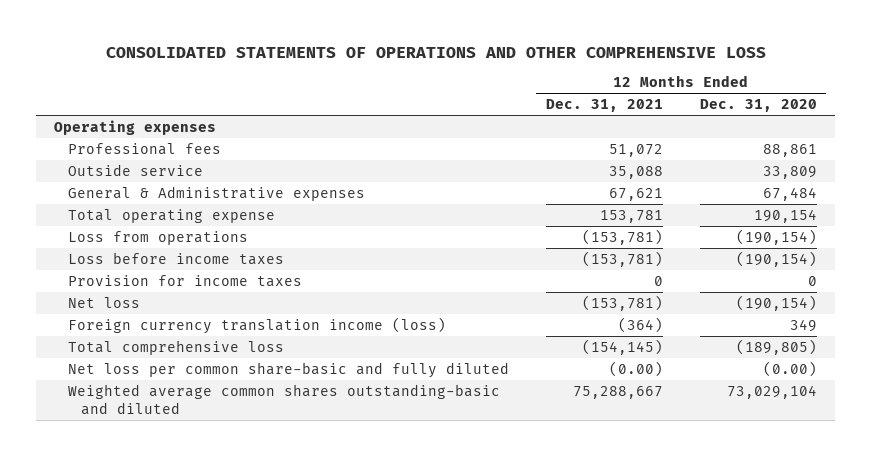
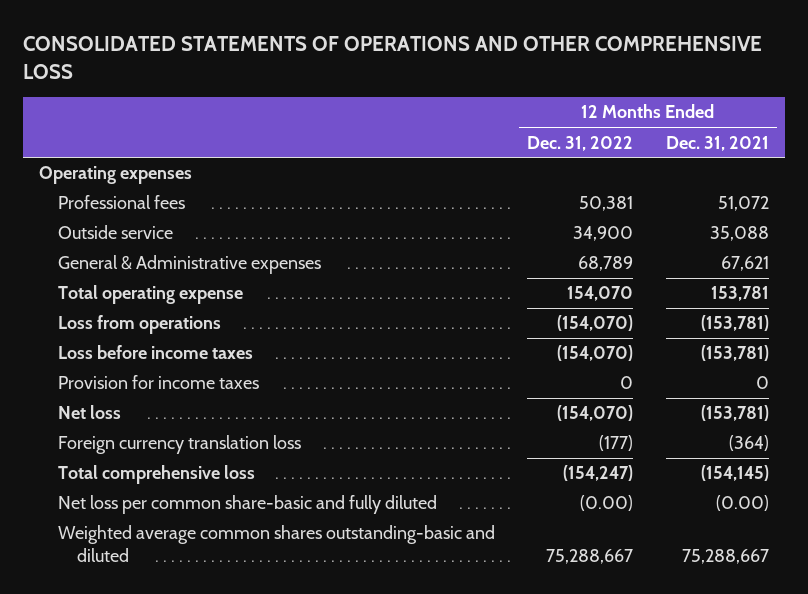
- | 12 Months Ended Dec. 31, 2021 | 12 Months Ended Dec. 31, 2020
+ | 12 Months Ended Dec. 31, 2022 | 12 Months Ended Dec. 31, 2021
- Foreign currency translation income (loss) | (364) | 349
+ Foreign currency translation loss | (177) | (364)

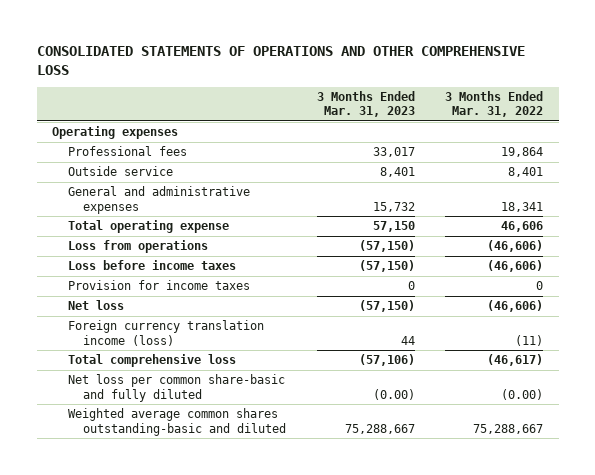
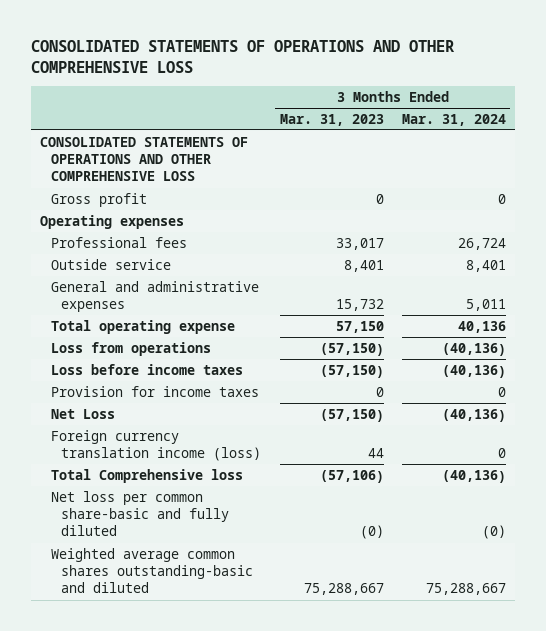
- | 3 Months Ended Mar. 31, 2023 | 3 Months Ended Mar. 31, 2022
+ | 3 Months Ended Mar. 31, 2023 | 3 Months Ended Mar. 31, 2024
+ CONSOLIDATED STATEMENTS OF OPERATIONS AND OTHER COMPREHENSIVE LOSS
+ Gross profit | 0 | 0
- Net loss | (57,150) | (46,606)
+ Net Loss | (57,150) | (40,136)
- Total comprehensive loss | (57,106) | (46,617)
- Net loss per common share-basic and fully diluted | (0.00) | (0.00)
+ Total Comprehensive loss | (57,106) | (40,136)
+ Net loss per common share-basic and fully diluted | (0) | (0)

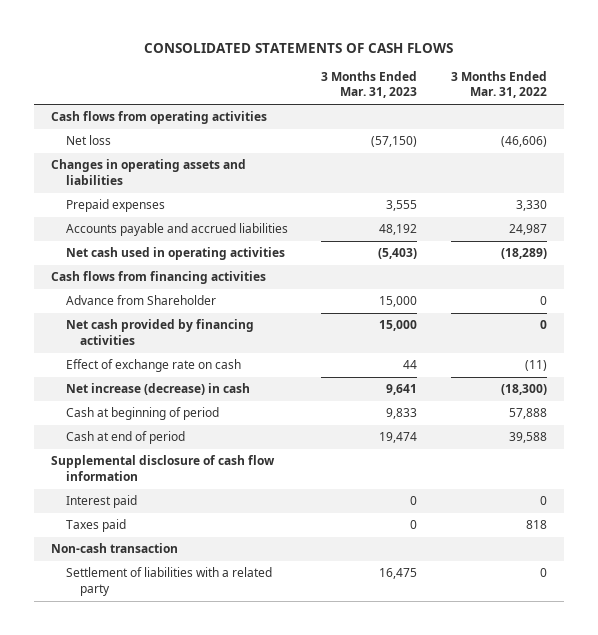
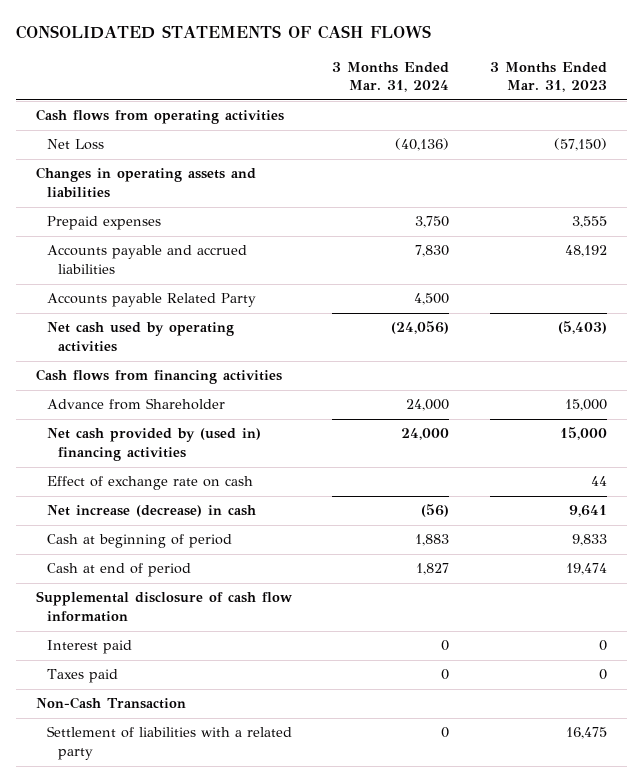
- | 3 Months Ended Mar. 31, 2023 | 3 Months Ended Mar. 31, 2022
+ | 3 Months Ended Mar. 31, 2024 | 3 Months Ended Mar. 31, 2023
- Net loss | (57,150) | (46,606)
+ Net Loss | (40,136) | (57,150)
- Net cash used in operating activities | (5,403) | (18,289)
+ Accounts payable Related Party | 4,500 |
+ Net cash used by operating activities | (24,056) | (5,403)
- Net cash provided by financing activities | 15,000 | 0
+ Net cash provided by (used in) financing activities | 24,000 | 15,000
- Non-cash transaction
+ Non-Cash Transaction

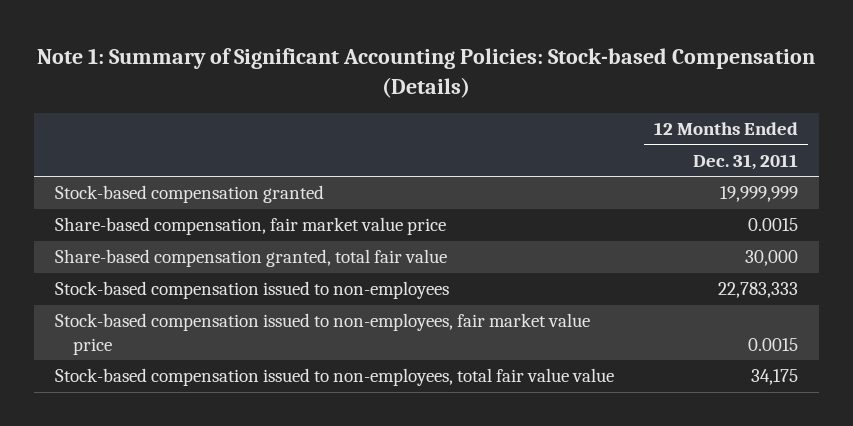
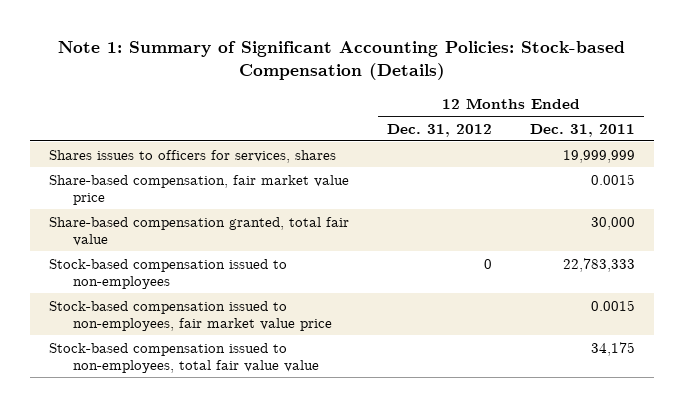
- | 12 Months Ended Dec. 31, 2011
+ | 12 Months Ended Dec. 31, 2012 | 12 Months Ended Dec. 31, 2011
- Stock-based compensation granted | 19,999,999
+ Shares issues to officers for services, shares | | 19,999,999

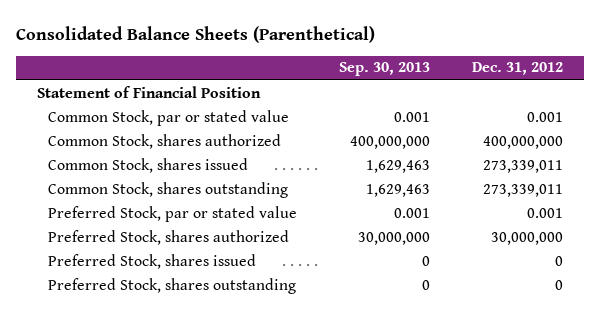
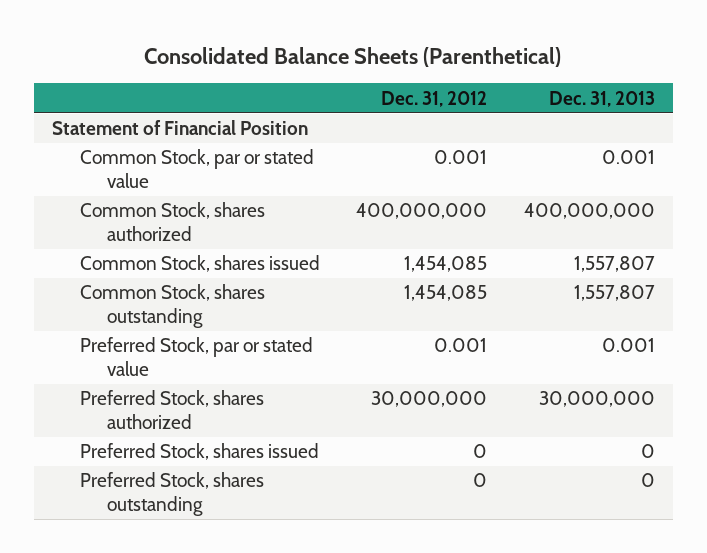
- | Sep. 30, 2013 | Dec. 31, 2012
+ | Dec. 31, 2012 | Dec. 31, 2013
- Common Stock, shares issued | 1,629,463 | 273,339,011
- Common Stock, shares outstanding | 1,629,463 | 273,339,011
+ Common Stock, shares issued | 1,454,085 | 1,557,807
+ Common Stock, shares outstanding | 1,454,085 | 1,557,807

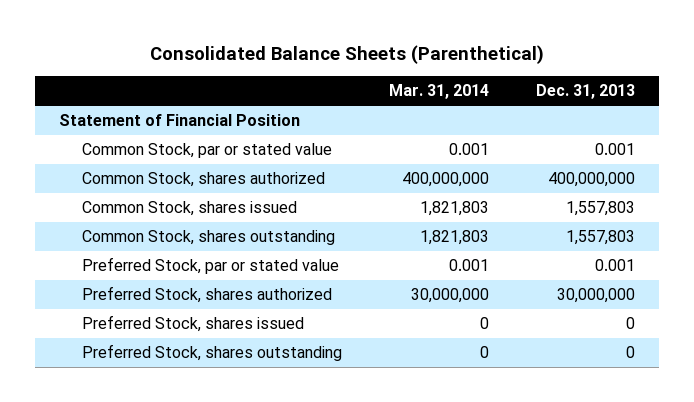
- | Dec. 31, 2012 | Dec. 31, 2013
+ | Mar. 31, 2014 | Dec. 31, 2013
- Common Stock, shares issued | 1,454,085 | 1,557,807
- Common Stock, shares outstanding | 1,454,085 | 1,557,807
+ Common Stock, shares issued | 1,821,803 | 1,557,803
+ Common Stock, shares outstanding | 1,821,803 | 1,557,803

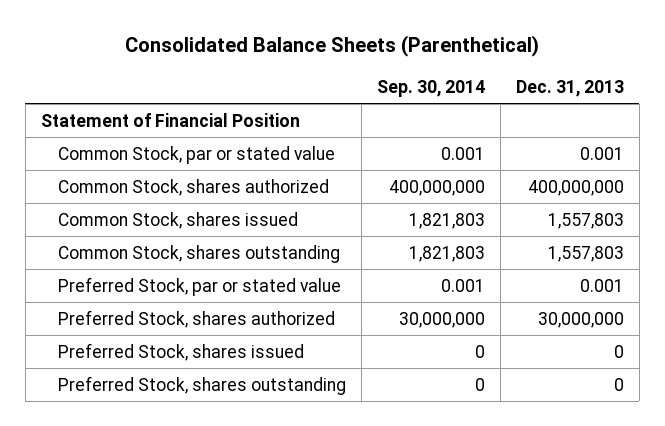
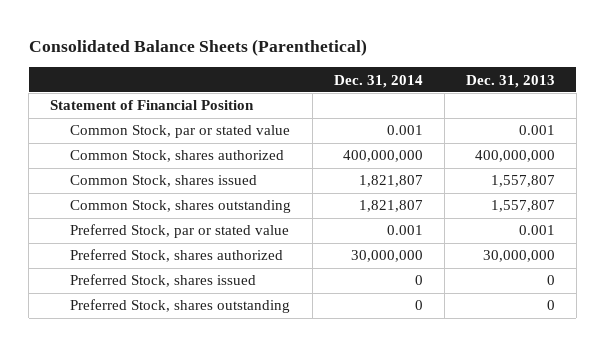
- | Sep. 30, 2014 | Dec. 31, 2013
+ | Dec. 31, 2014 | Dec. 31, 2013
- Common Stock, shares issued | 1,821,803 | 1,557,803
- Common Stock, shares outstanding | 1,821,803 | 1,557,803
+ Common Stock, shares issued | 1,821,807 | 1,557,807
+ Common Stock, shares outstanding | 1,821,807 | 1,557,807

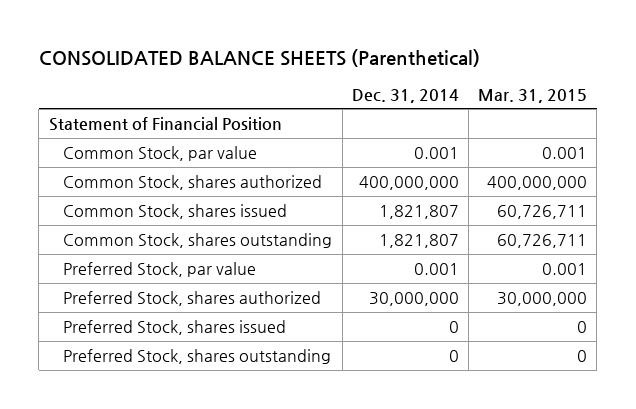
- Consolidated Balance Sheets (Parenthetical)
+ CONSOLIDATED BALANCE SHEETS (Parenthetical)
- | Dec. 31, 2014 | Dec. 31, 2013
+ | Dec. 31, 2014 | Mar. 31, 2015
- Common Stock, par or stated value | 0.001 | 0.001
+ Common Stock, par value | 0.001 | 0.001
- Preferred Stock, par or stated value | 0.001 | 0.001
+ Preferred Stock, par value | 0.001 | 0.001

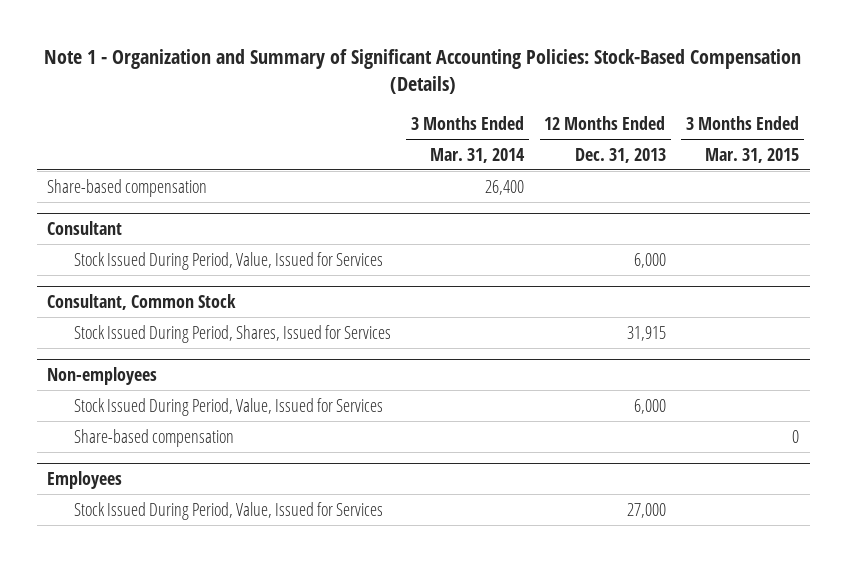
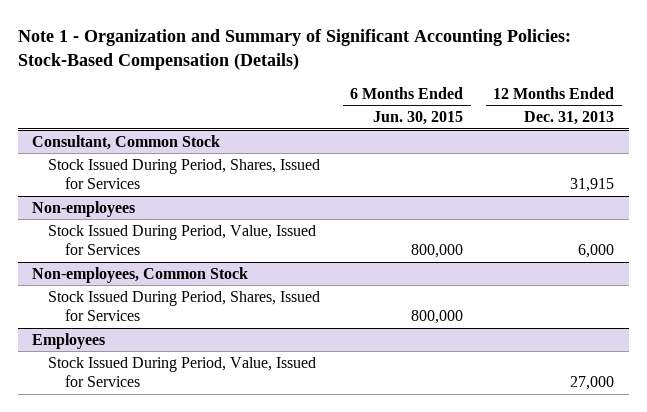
- | 3 Months Ended Mar. 31, 2014 | 12 Months Ended Dec. 31, 2013 | 3 Months Ended Mar. 31, 2015
+ | 6 Months Ended Jun. 30, 2015 | 12 Months Ended Dec. 31, 2013
- Share-based compensation | 26,400 | |
- Consultant
- Stock Issued During Period, Value, Issued for Services | | 6,000 |
@ Non-employees
- Share-based compensation | | | 0
+ Non-employees, Common Stock
+ Stock Issued During Period, Shares, Issued for Services | 800,000 |

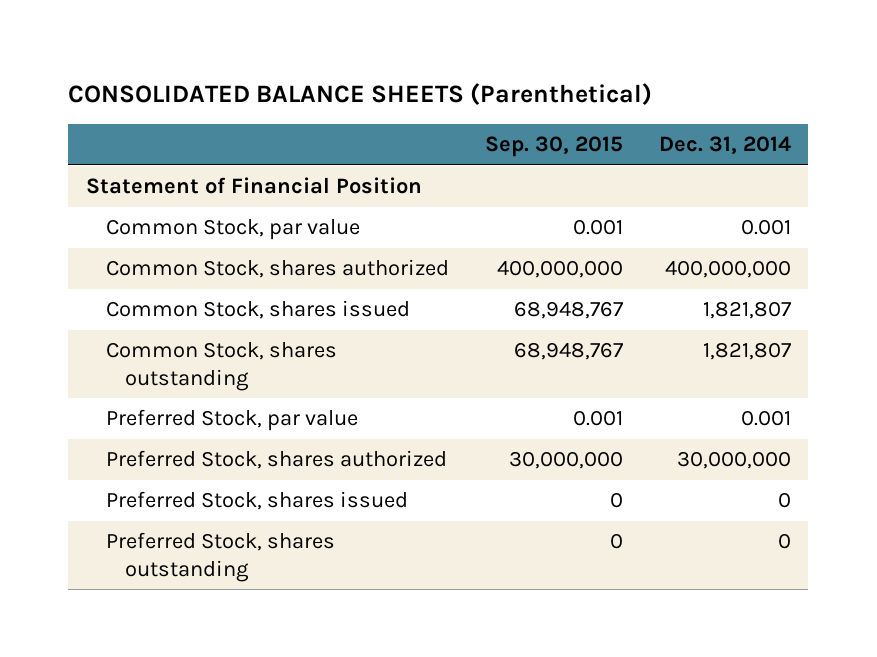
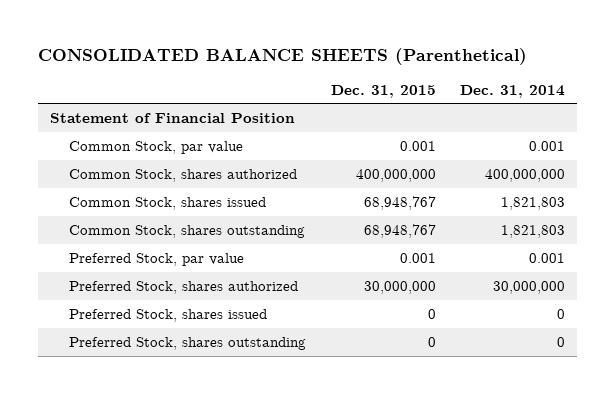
- | Sep. 30, 2015 | Dec. 31, 2014
+ | Dec. 31, 2015 | Dec. 31, 2014
- Common Stock, shares issued | 68,948,767 | 1,821,807
- Common Stock, shares outstanding | 68,948,767 | 1,821,807
+ Common Stock, shares issued | 68,948,767 | 1,821,803
+ Common Stock, shares outstanding | 68,948,767 | 1,821,803

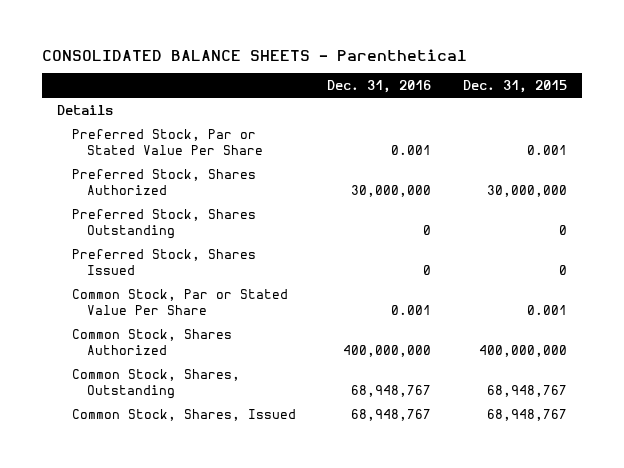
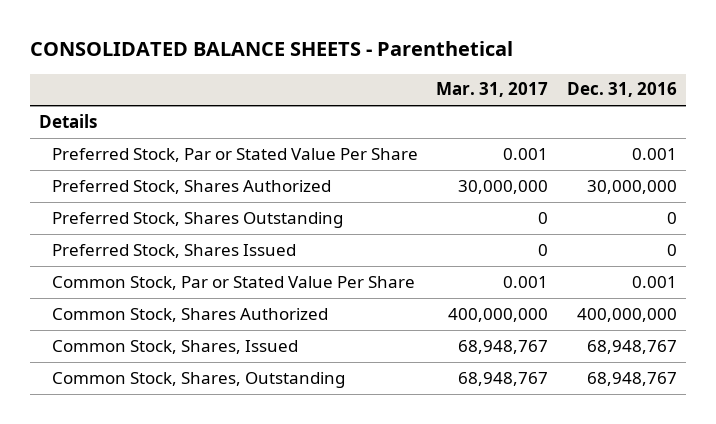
- | Dec. 31, 2016 | Dec. 31, 2015
+ | Mar. 31, 2017 | Dec. 31, 2016
moved down: Common Stock, Shares, Outstanding | 68,948,767 | 68,948,767

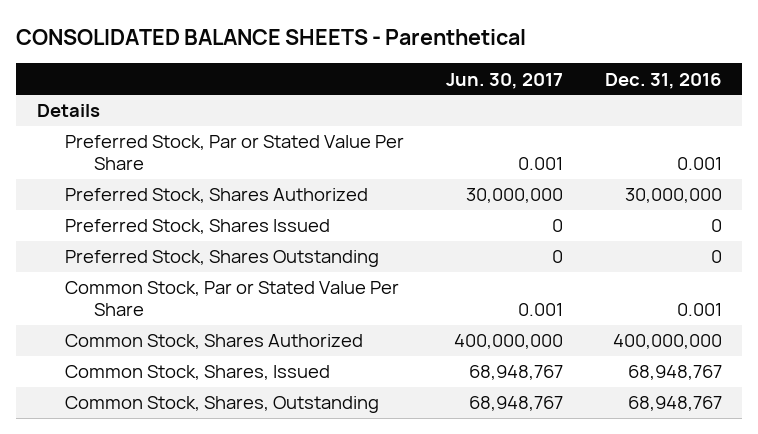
- | Mar. 31, 2017 | Dec. 31, 2016
+ | Jun. 30, 2017 | Dec. 31, 2016
moved down: Preferred Stock, Shares Outstanding | 0 | 0

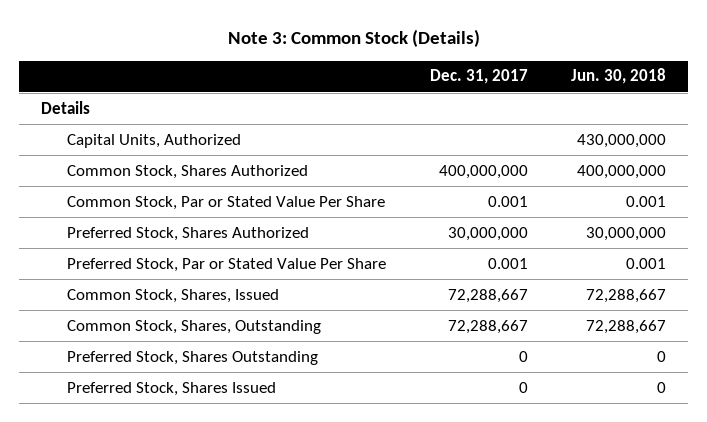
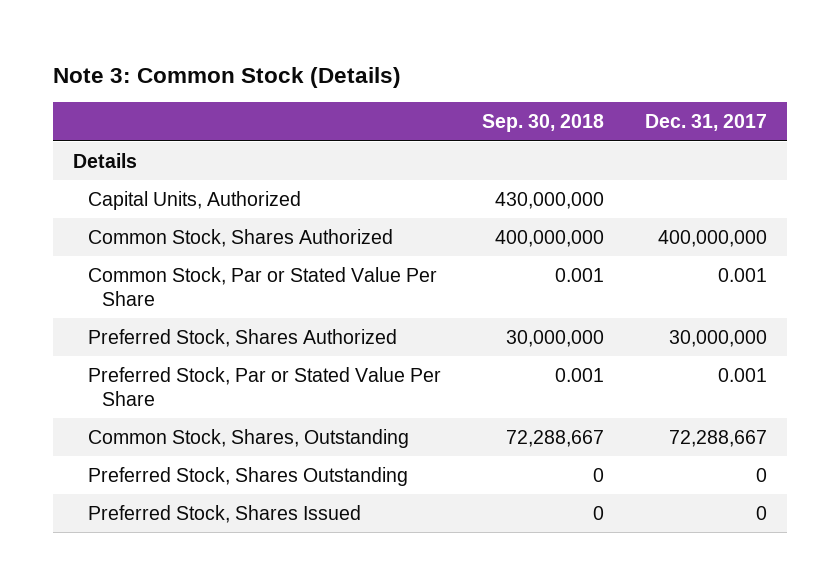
- | Dec. 31, 2017 | Jun. 30, 2018
+ | Sep. 30, 2018 | Dec. 31, 2017
- Common Stock, Shares, Issued | 72,288,667 | 72,288,667

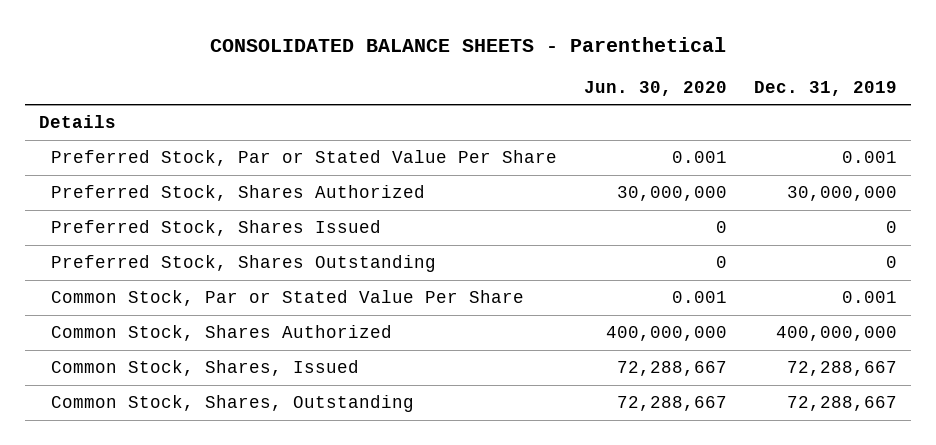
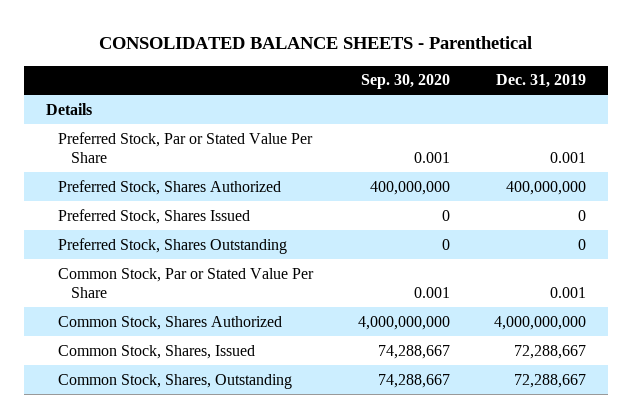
- | Jun. 30, 2020 | Dec. 31, 2019
+ | Sep. 30, 2020 | Dec. 31, 2019
- Preferred Stock, Shares Authorized | 30,000,000 | 30,000,000
+ Preferred Stock, Shares Authorized | 400,000,000 | 400,000,000
- Common Stock, Shares Authorized | 400,000,000 | 400,000,000
+ Common Stock, Shares Authorized | 4,000,000,000 | 4,000,000,000

